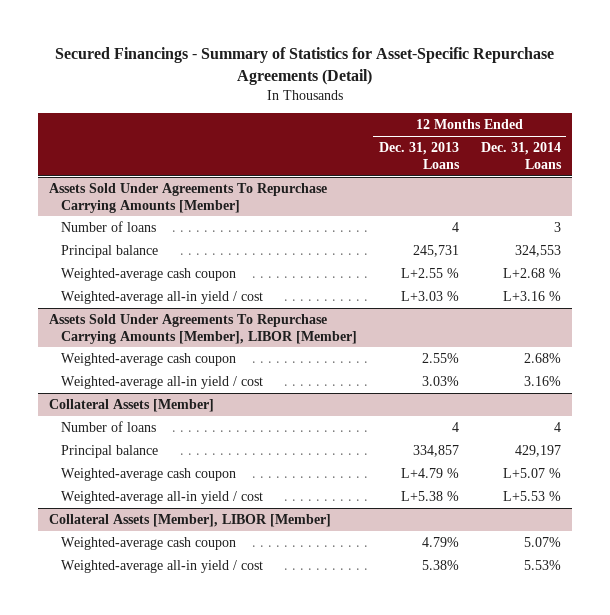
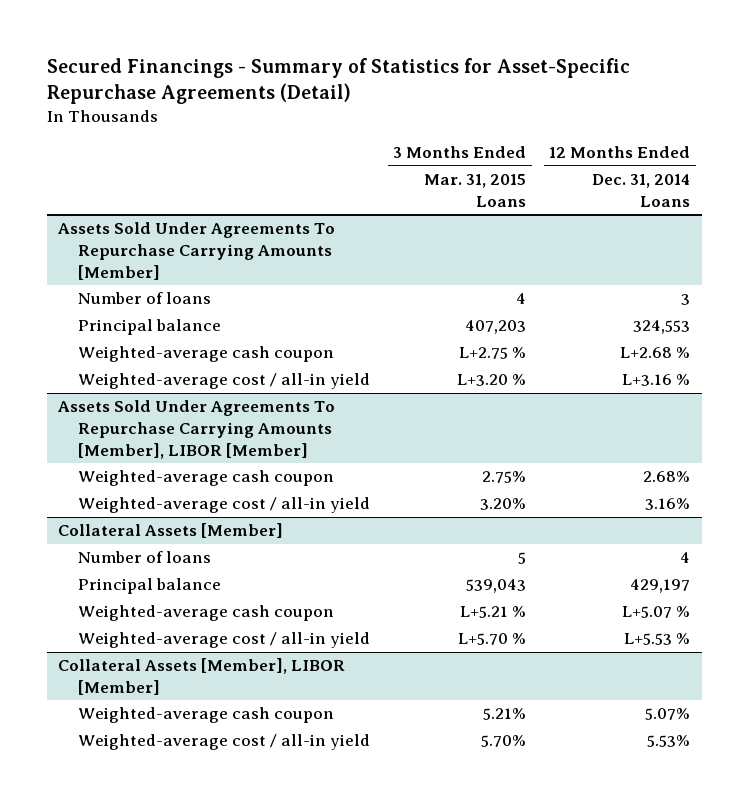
- | 12 Months Ended Dec. 31, 2013 Loans | 12 Months Ended Dec. 31, 2014 Loans
+ | 3 Months Ended Mar. 31, 2015 Loans | 12 Months Ended Dec. 31, 2014 Loans
@ Assets Sold Under Agreements To Repurchase Carrying Amounts [Member]
- Weighted-average all-in yield / cost | L+3.03 % | L+3.16 %
+ Weighted-average cost / all-in yield | L+3.20 % | L+3.16 %
@ Assets Sold Under Agreements To Repurchase Carrying Amounts [Member], LIBOR [Member]
- Weighted-average all-in yield / cost | 3.03% | 3.16%
+ Weighted-average cost / all-in yield | 3.20% | 3.16%
@ Collateral Assets [Member]
- Weighted-average all-in yield / cost | L+5.38 % | L+5.53 %
+ Weighted-average cost / all-in yield | L+5.70 % | L+5.53 %
@ Collateral Assets [Member], LIBOR [Member]
- Weighted-average all-in yield / cost | 5.38% | 5.53%
+ Weighted-average cost / all-in yield | 5.70% | 5.53%

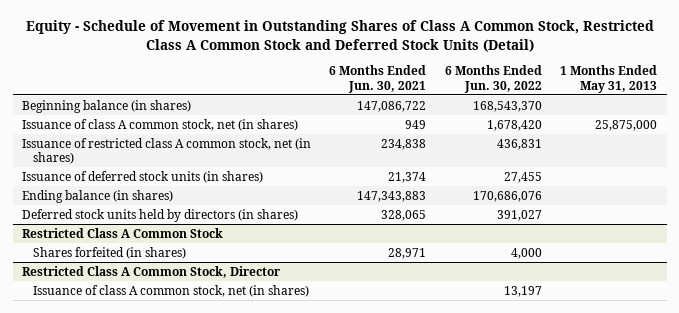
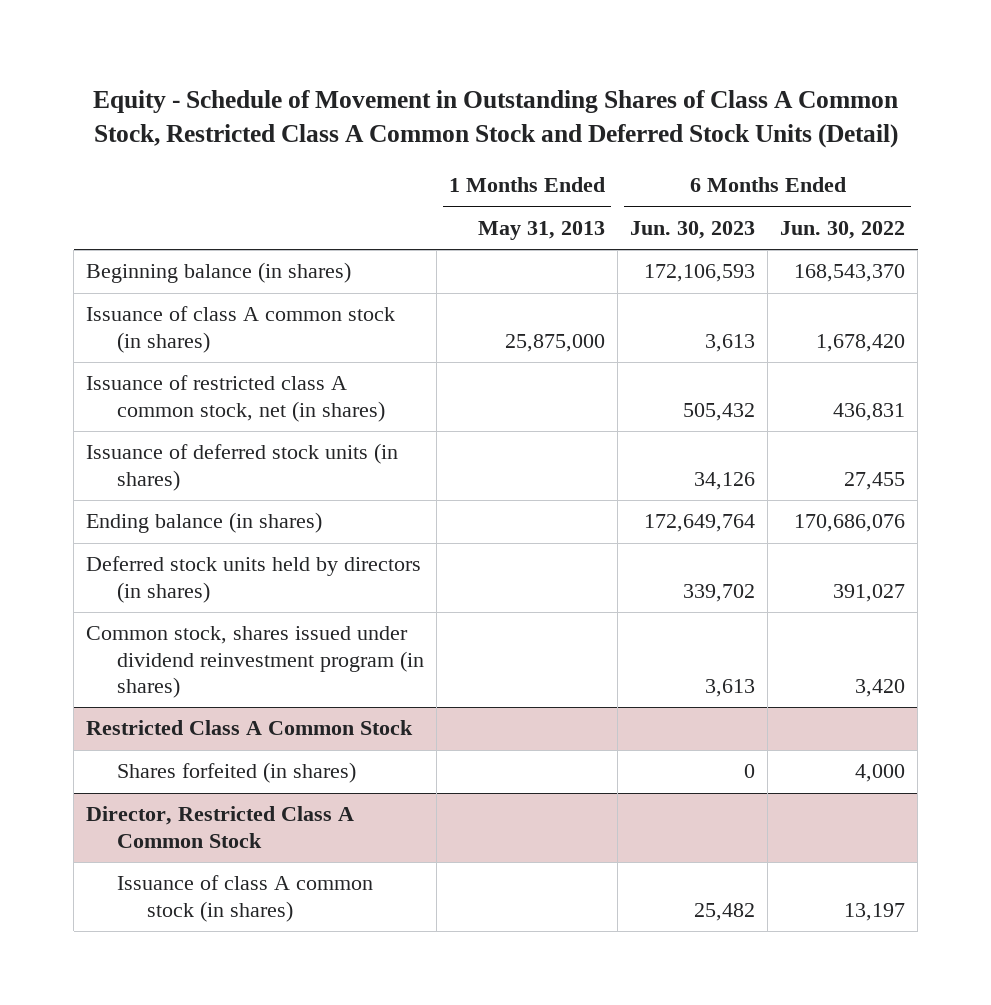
- | 6 Months Ended Jun. 30, 2021 | 6 Months Ended Jun. 30, 2022 | 1 Months Ended May 31, 2013
+ | 1 Months Ended May 31, 2013 | 6 Months Ended Jun. 30, 2023 | 6 Months Ended Jun. 30, 2022
- Issuance of class A common stock, net (in shares) | 949 | 1,678,420 | 25,875,000
+ Issuance of class A common stock (in shares) | 25,875,000 | 3,613 | 1,678,420
+ Common stock, shares issued under dividend reinvestment program (in shares) | | 3,613 | 3,420
- Restricted Class A Common Stock, Director
- Issuance of class A common stock, net (in shares) | | 13,197 |
+ Director, Restricted Class A Common Stock
+ Issuance of class A common stock (in shares) | | 25,482 | 13,197

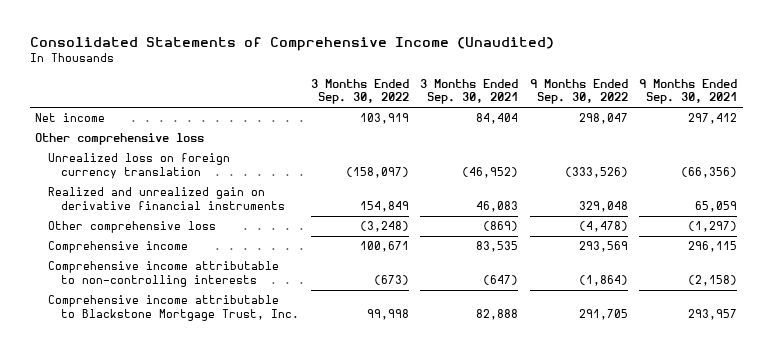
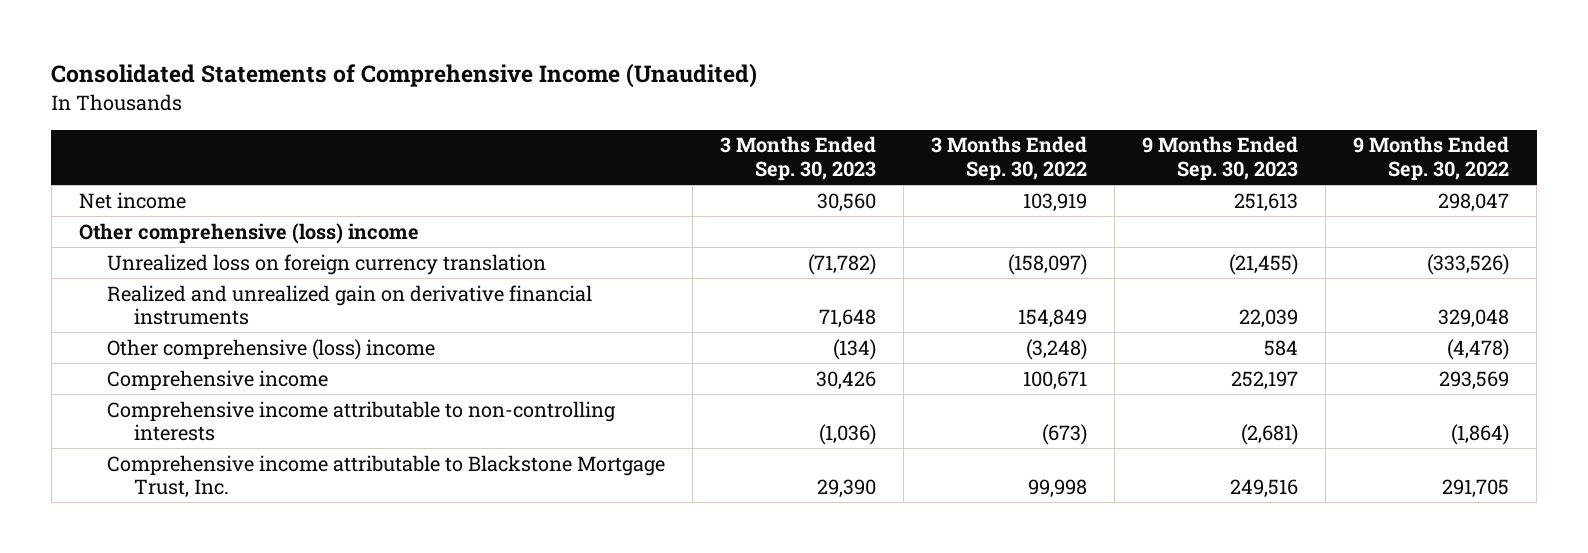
- | 3 Months Ended Sep. 30, 2022 | 3 Months Ended Sep. 30, 2021 | 9 Months Ended Sep. 30, 2022 | 9 Months Ended Sep. 30, 2021
+ | 3 Months Ended Sep. 30, 2023 | 3 Months Ended Sep. 30, 2022 | 9 Months Ended Sep. 30, 2023 | 9 Months Ended Sep. 30, 2022
- Other comprehensive loss
+ Other comprehensive (loss) income
- Other comprehensive loss | (3,248) | (869) | (4,478) | (1,297)
+ Other comprehensive (loss) income | (134) | (3,248) | 584 | (4,478)

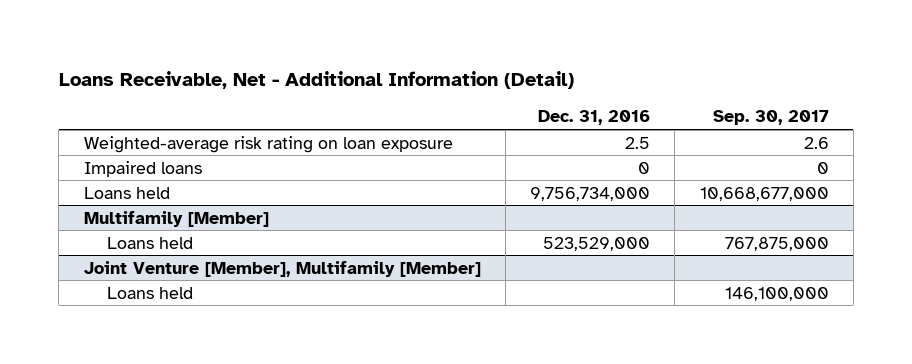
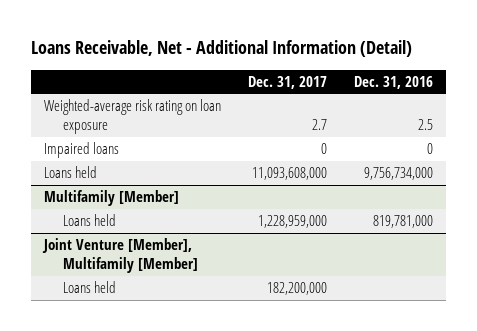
- | Dec. 31, 2016 | Sep. 30, 2017
+ | Dec. 31, 2017 | Dec. 31, 2016
@ Multifamily [Member]
- Loans held | 523,529,000 | 767,875,000
+ Loans held | 1,228,959,000 | 819,781,000

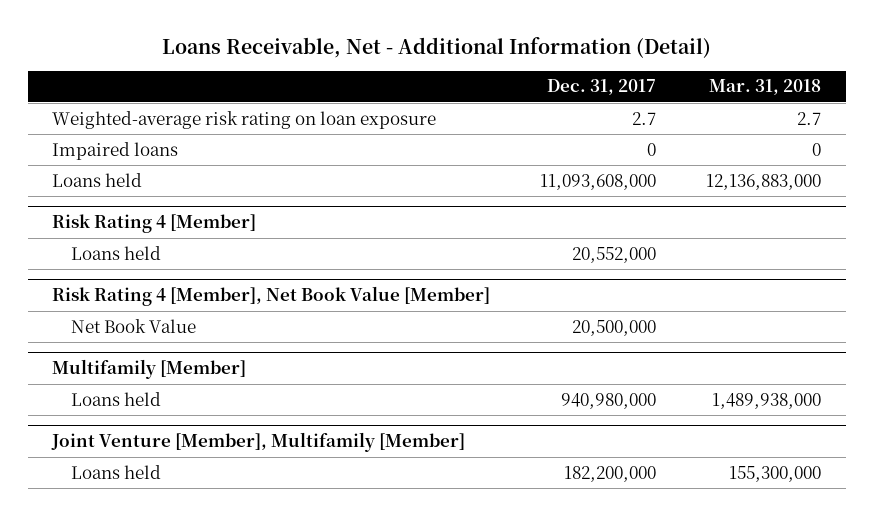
- | Dec. 31, 2017 | Dec. 31, 2016
+ | Dec. 31, 2017 | Mar. 31, 2018
+ Risk Rating 4 [Member]
+ Loans held | 20,552,000 |
+ Risk Rating 4 [Member], Net Book Value [Member]
+ Net Book Value | 20,500,000 |
@ Multifamily [Member]
- Loans held | 1,228,959,000 | 819,781,000
+ Loans held | 940,980,000 | 1,489,938,000

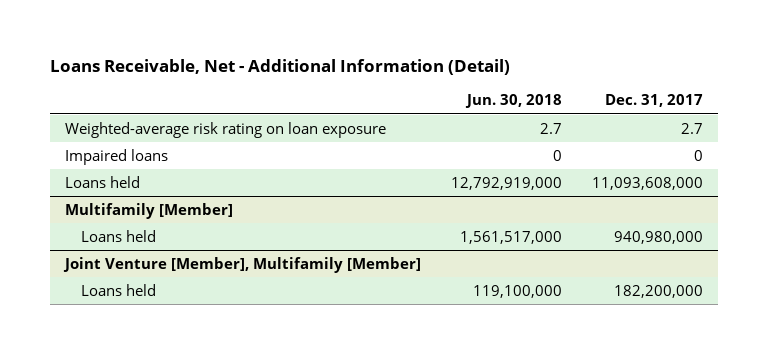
- | Dec. 31, 2017 | Mar. 31, 2018
+ | Jun. 30, 2018 | Dec. 31, 2017
- Risk Rating 4 [Member]
- Loans held | 20,552,000 |
- Risk Rating 4 [Member], Net Book Value [Member]
- Net Book Value | 20,500,000 |

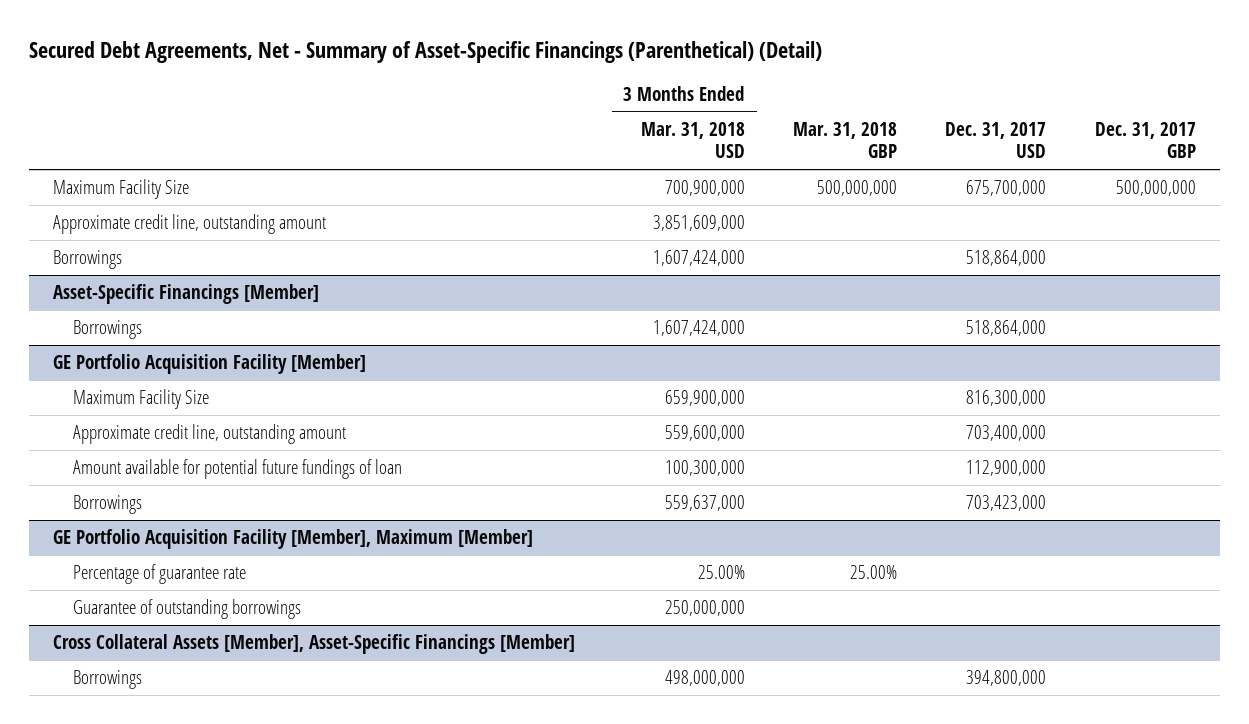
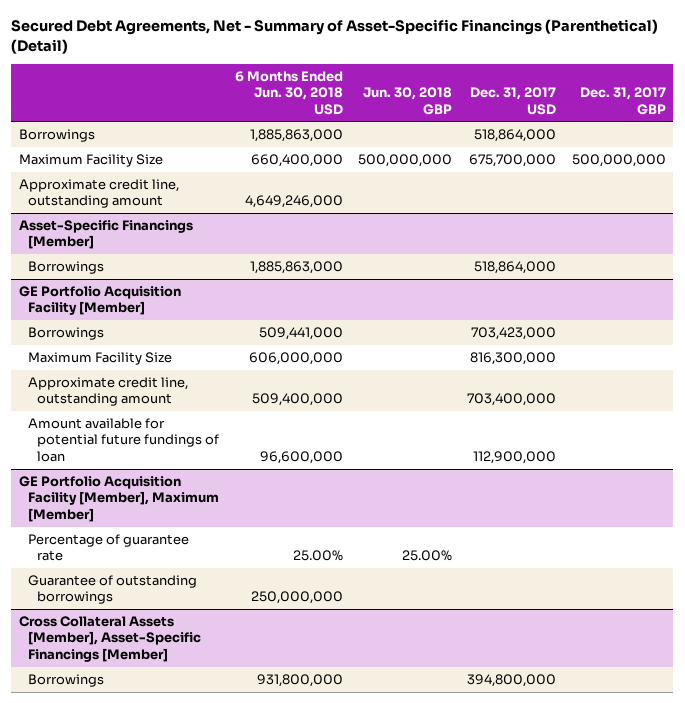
- | 3 Months Ended Mar. 31, 2018 USD | Mar. 31, 2018 GBP | Dec. 31, 2017 USD | Dec. 31, 2017 GBP
+ | 6 Months Ended Jun. 30, 2018 USD | Jun. 30, 2018 GBP | Dec. 31, 2017 USD | Dec. 31, 2017 GBP
moved up: Borrowings | 1,885,863,000 | | 518,864,000 |
@ GE Portfolio Acquisition Facility [Member]
moved up: Borrowings | 509,441,000 | | 703,423,000 |

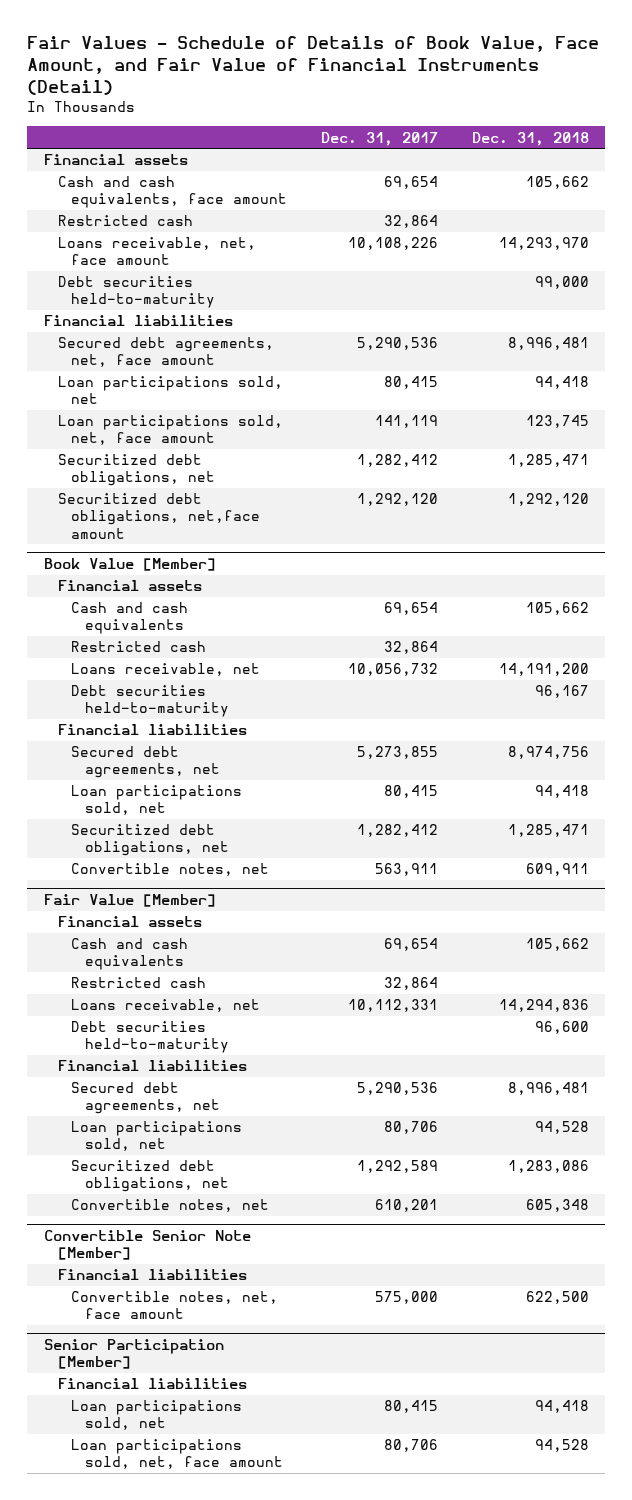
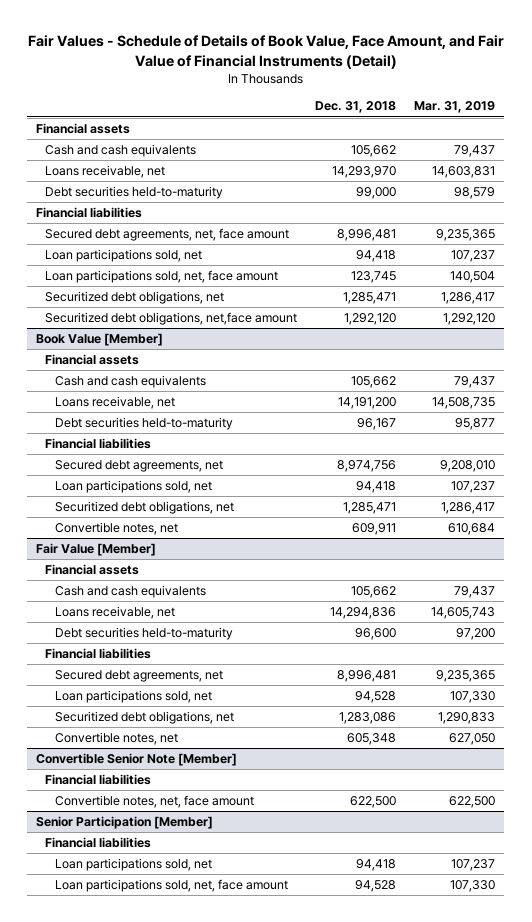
- | Dec. 31, 2017 | Dec. 31, 2018
+ | Dec. 31, 2018 | Mar. 31, 2019
- Cash and cash equivalents, face amount | 69,654 | 105,662
- Restricted cash | 32,864 |
- Loans receivable, net, face amount | 10,108,226 | 14,293,970
+ Cash and cash equivalents | 105,662 | 79,437
+ Loans receivable, net | 14,293,970 | 14,603,831
@ Book Value [Member]
- Restricted cash | 32,864 |
@ Fair Value [Member]
- Restricted cash | 32,864 |

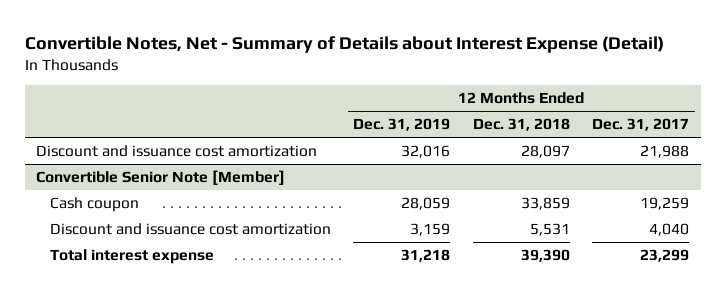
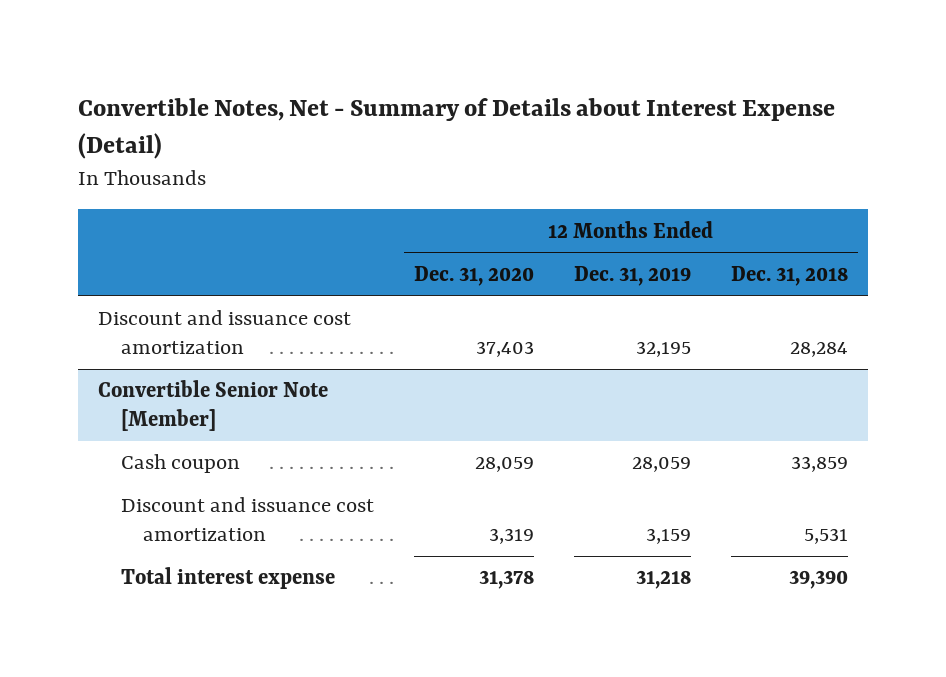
- | 12 Months Ended Dec. 31, 2019 | 12 Months Ended Dec. 31, 2018 | 12 Months Ended Dec. 31, 2017
+ | 12 Months Ended Dec. 31, 2020 | 12 Months Ended Dec. 31, 2019 | 12 Months Ended Dec. 31, 2018
- Discount and issuance cost amortization | 32,016 | 28,097 | 21,988
+ Discount and issuance cost amortization | 37,403 | 32,195 | 28,284

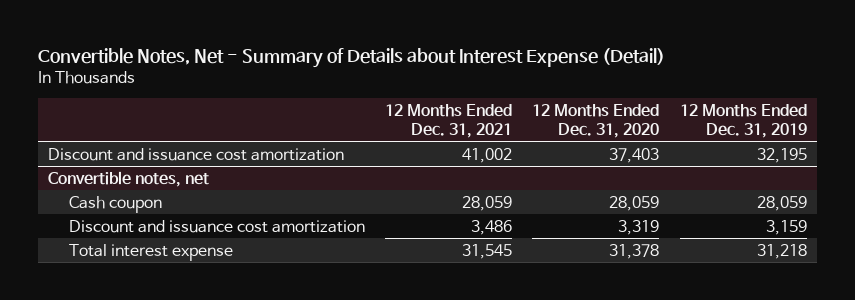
- | 12 Months Ended Dec. 31, 2020 | 12 Months Ended Dec. 31, 2019 | 12 Months Ended Dec. 31, 2018
+ | 12 Months Ended Dec. 31, 2021 | 12 Months Ended Dec. 31, 2020 | 12 Months Ended Dec. 31, 2019
- Convertible Senior Note [Member]
+ Convertible notes, net

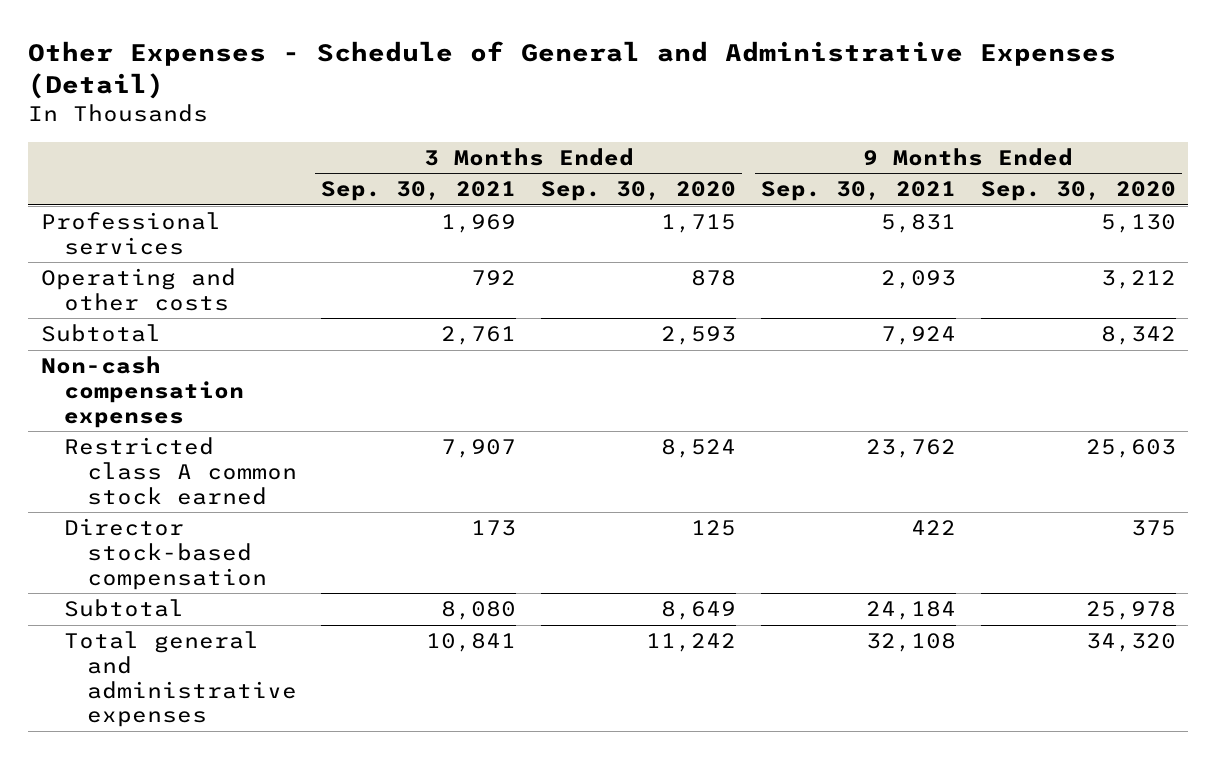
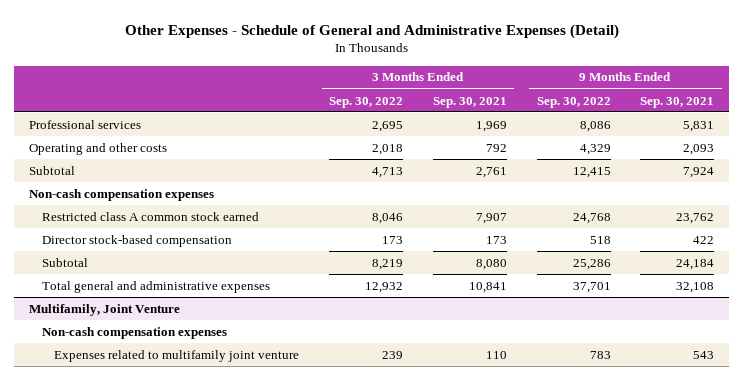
- | 3 Months Ended Sep. 30, 2021 | 3 Months Ended Sep. 30, 2020 | 9 Months Ended Sep. 30, 2021 | 9 Months Ended Sep. 30, 2020
+ | 3 Months Ended Sep. 30, 2022 | 3 Months Ended Sep. 30, 2021 | 9 Months Ended Sep. 30, 2022 | 9 Months Ended Sep. 30, 2021
+ Multifamily, Joint Venture
+ Non-cash compensation expenses
+ Expenses related to multifamily joint venture | 239 | 110 | 783 | 543

